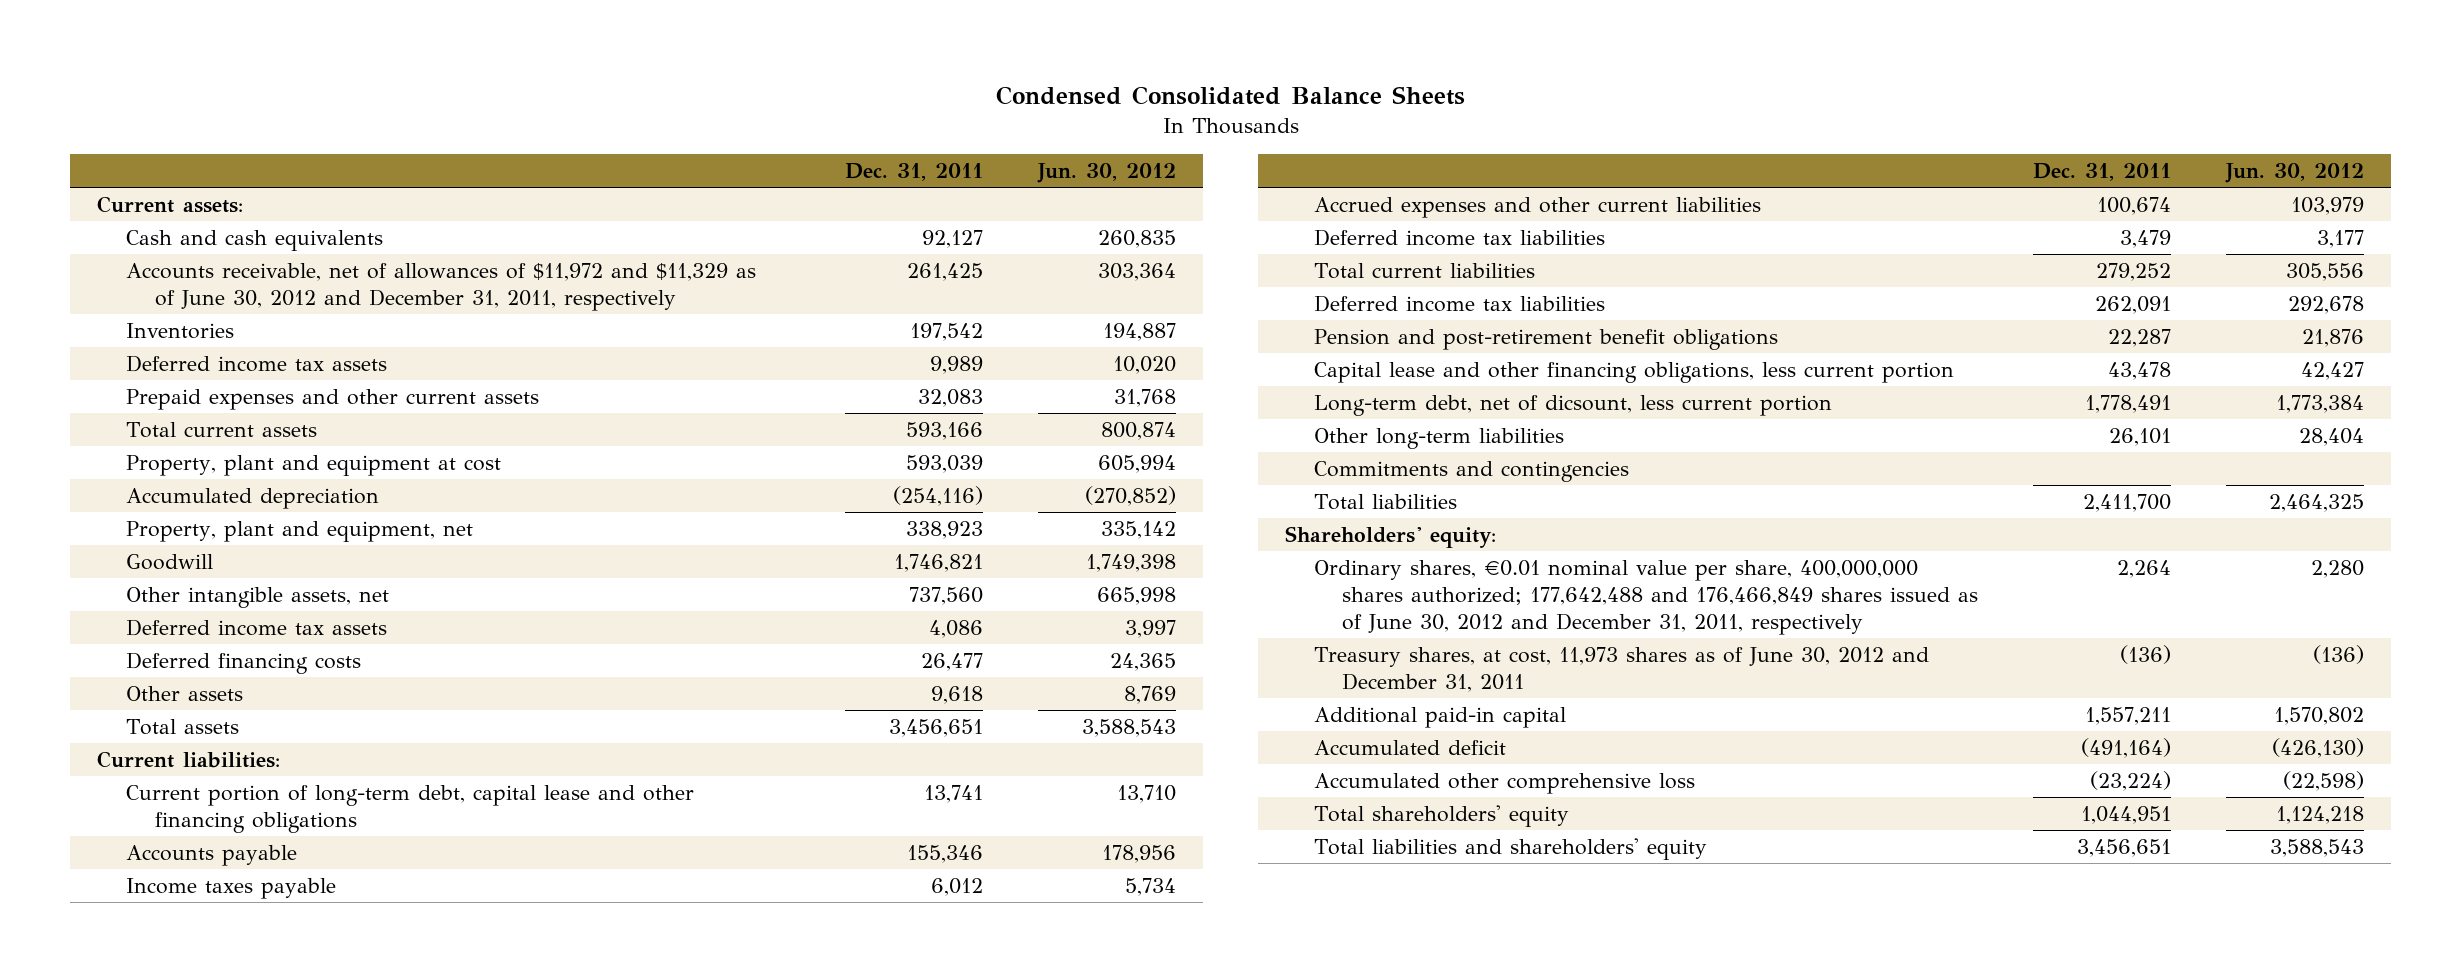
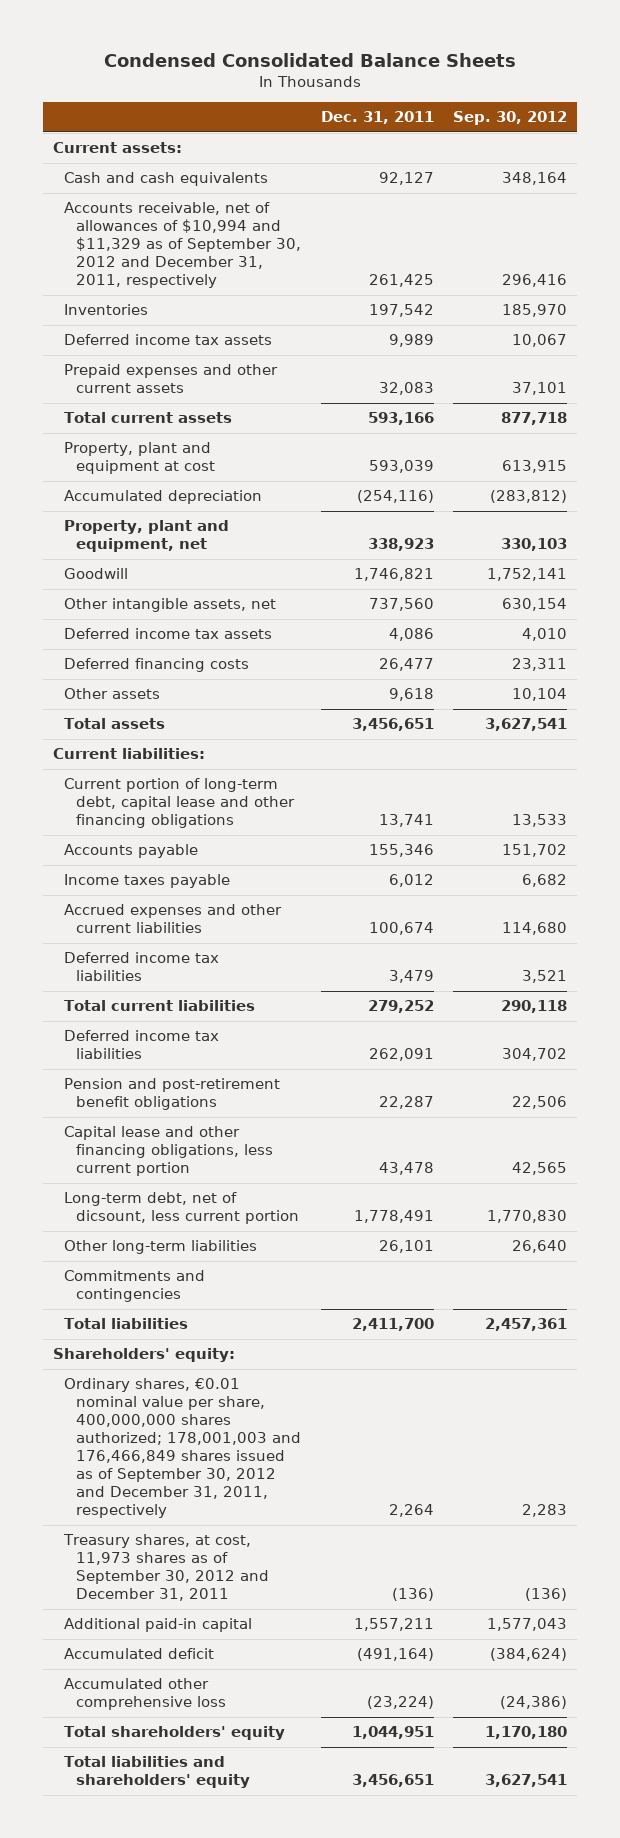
- | Dec. 31, 2011 | Jun. 30, 2012
+ | Dec. 31, 2011 | Sep. 30, 2012
- Accounts receivable, net of allowances of $11,972 and $11,329 as of June 30, 2012 and December 31, 2011, respectively | 261,425 | 303,364
+ Accounts receivable, net of allowances of $10,994 and $11,329 as of September 30, 2012 and December 31, 2011, respectively | 261,425 | 296,416
- Ordinary shares, €0.01 nominal value per share, 400,000,000 shares authorized; 177,642,488 and 176,466,849 shares issued as of June 30, 2012 and December 31, 2011, respectively | 2,264 | 2,280
- Treasury shares, at cost, 11,973 shares as of June 30, 2012 and December 31, 2011 | (136) | (136)
+ Ordinary shares, €0.01 nominal value per share, 400,000,000 shares authorized; 178,001,003 and 176,466,849 shares issued as of September 30, 2012 and December 31, 2011, respectively | 2,264 | 2,283
+ Treasury shares, at cost, 11,973 shares as of September 30, 2012 and December 31, 2011 | (136) | (136)

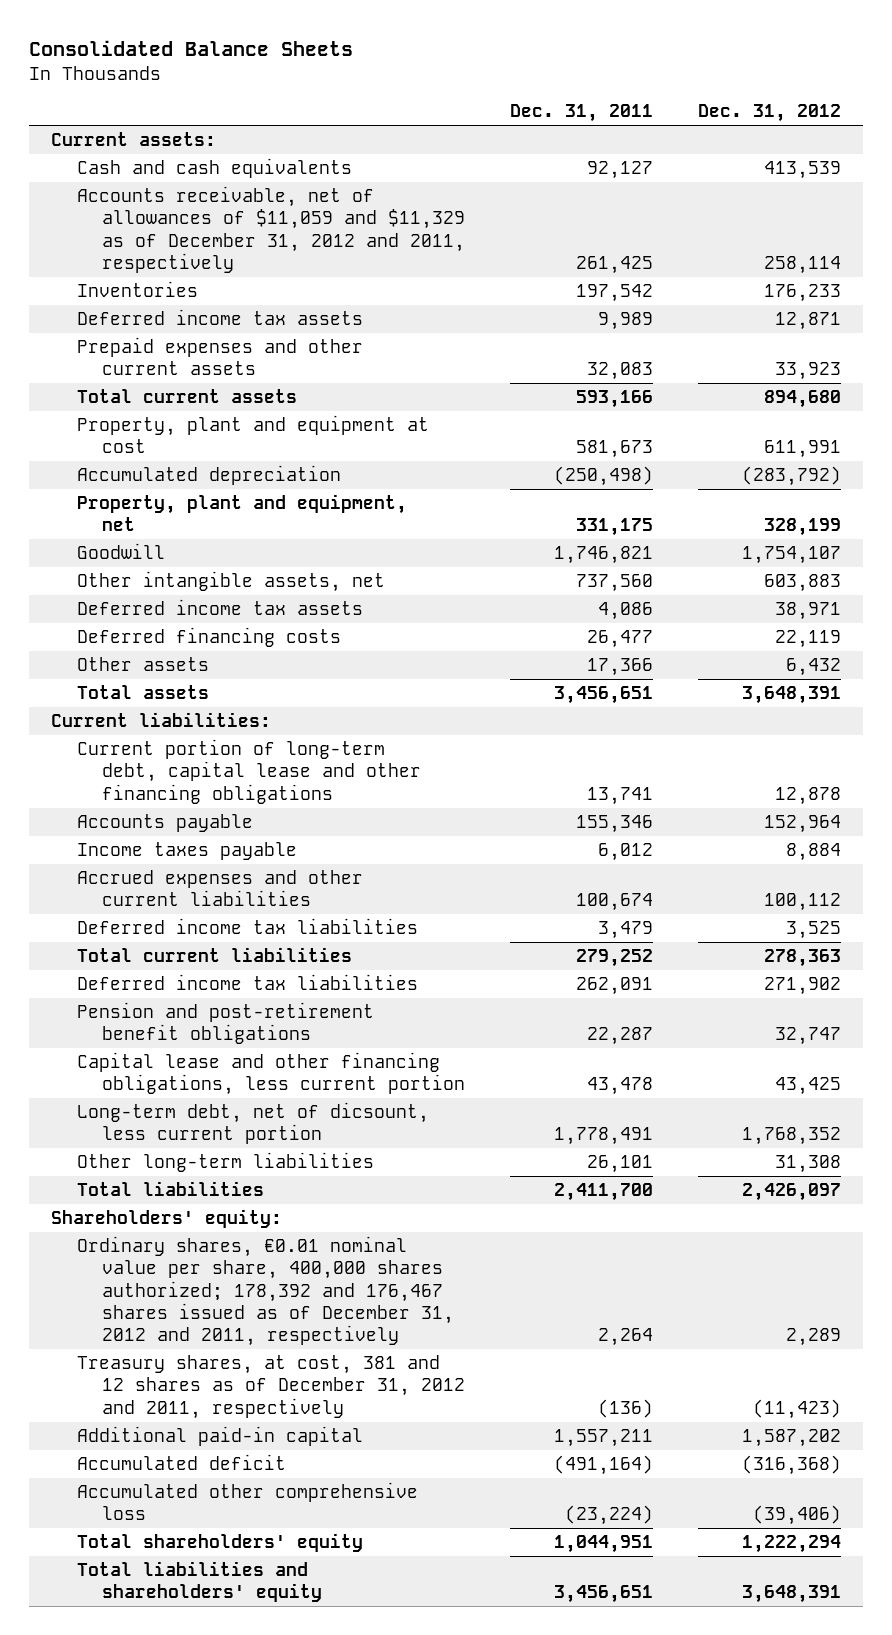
- Condensed Consolidated Balance Sheets
+ Consolidated Balance Sheets
- | Dec. 31, 2011 | Sep. 30, 2012
+ | Dec. 31, 2011 | Dec. 31, 2012
- Accounts receivable, net of allowances of $10,994 and $11,329 as of September 30, 2012 and December 31, 2011, respectively | 261,425 | 296,416
+ Accounts receivable, net of allowances of $11,059 and $11,329 as of December 31, 2012 and 2011, respectively | 261,425 | 258,114
- Property, plant and equipment at cost | 593,039 | 613,915
- Accumulated depreciation | (254,116) | (283,812)
- Property, plant and equipment, net | 338,923 | 330,103
+ Property, plant and equipment at cost | 581,673 | 611,991
+ Accumulated depreciation | (250,498) | (283,792)
+ Property, plant and equipment, net | 331,175 | 328,199
- Other assets | 9,618 | 10,104
+ Other assets | 17,366 | 6,432
- Commitments and contingencies
- Ordinary shares, €0.01 nominal value per share, 400,000,000 shares authorized; 178,001,003 and 176,466,849 shares issued as of September 30, 2012 and December 31, 2011, respectively | 2,264 | 2,283
- Treasury shares, at cost, 11,973 shares as of September 30, 2012 and December 31, 2011 | (136) | (136)
+ Ordinary shares, €0.01 nominal value per share, 400,000 shares authorized; 178,392 and 176,467 shares issued as of December 31, 2012 and 2011, respectively | 2,264 | 2,289
+ Treasury shares, at cost, 381 and 12 shares as of December 31, 2012 and 2011, respectively | (136) | (11,423)

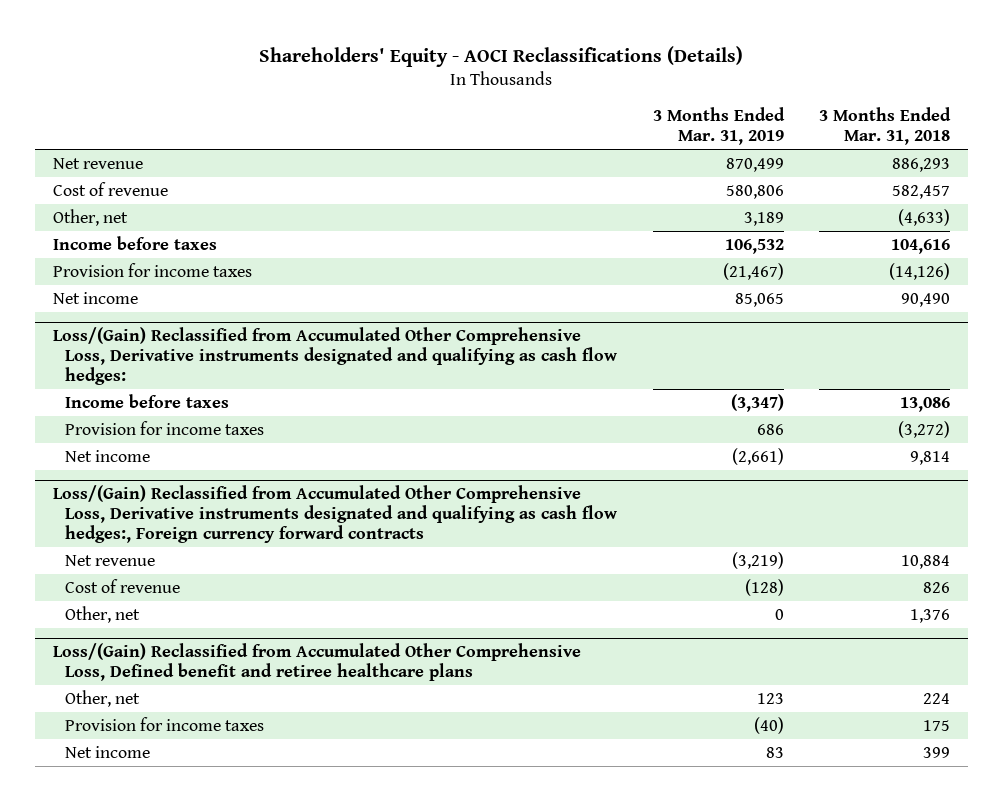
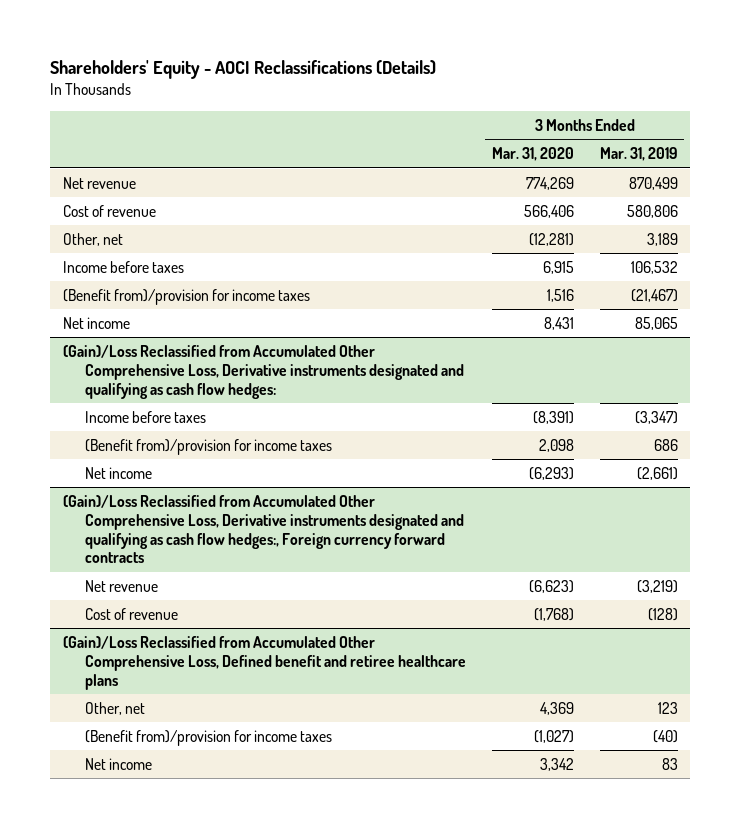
- | 3 Months Ended Mar. 31, 2019 | 3 Months Ended Mar. 31, 2018
+ | 3 Months Ended Mar. 31, 2020 | 3 Months Ended Mar. 31, 2019
- Provision for income taxes | (21,467) | (14,126)
+ (Benefit from)/provision for income taxes | 1,516 | (21,467)
- Loss/(Gain) Reclassified from Accumulated Other Comprehensive Loss, Derivative instruments designated and qualifying as cash flow hedges:
+ (Gain)/Loss Reclassified from Accumulated Other Comprehensive Loss, Derivative instruments designated and qualifying as cash flow hedges:
- Provision for income taxes | 686 | (3,272)
+ (Benefit from)/provision for income taxes | 2,098 | 686
- Loss/(Gain) Reclassified from Accumulated Other Comprehensive Loss, Derivative instruments designated and qualifying as cash flow hedges:, Foreign currency forward contracts
+ (Gain)/Loss Reclassified from Accumulated Other Comprehensive Loss, Derivative instruments designated and qualifying as cash flow hedges:, Foreign currency forward contracts
- Other, net | 0 | 1,376
- Loss/(Gain) Reclassified from Accumulated Other Comprehensive Loss, Defined benefit and retiree healthcare plans
+ (Gain)/Loss Reclassified from Accumulated Other Comprehensive Loss, Defined benefit and retiree healthcare plans
- Provision for income taxes | (40) | 175
+ (Benefit from)/provision for income taxes | (1,027) | (40)

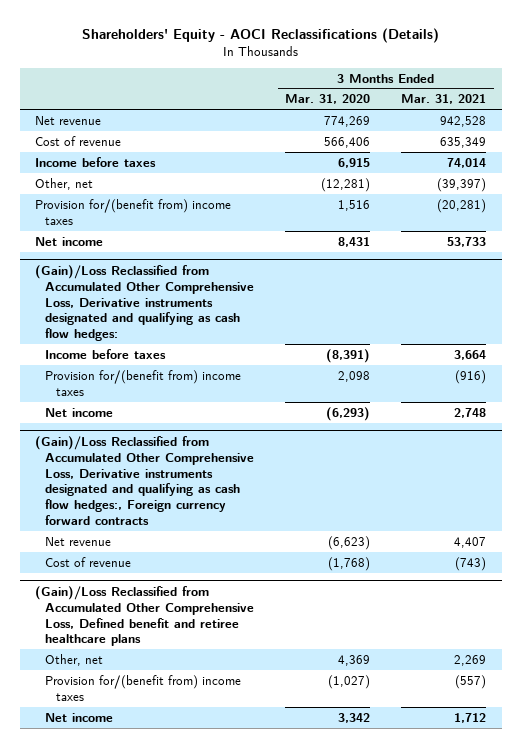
- | 3 Months Ended Mar. 31, 2020 | 3 Months Ended Mar. 31, 2019
+ | 3 Months Ended Mar. 31, 2020 | 3 Months Ended Mar. 31, 2021
- (Benefit from)/provision for income taxes | 1,516 | (21,467)
moved down: Other, net | (12,281) | (39,397)
+ Provision for/(benefit from) income taxes | 1,516 | (20,281)
@ (Gain)/Loss Reclassified from Accumulated Other Comprehensive Loss, Derivative instruments designated and qualifying as cash flow hedges:
- (Benefit from)/provision for income taxes | 2,098 | 686
+ Provision for/(benefit from) income taxes | 2,098 | (916)
@ (Gain)/Loss Reclassified from Accumulated Other Comprehensive Loss, Defined benefit and retiree healthcare plans
- (Benefit from)/provision for income taxes | (1,027) | (40)
+ Provision for/(benefit from) income taxes | (1,027) | (557)

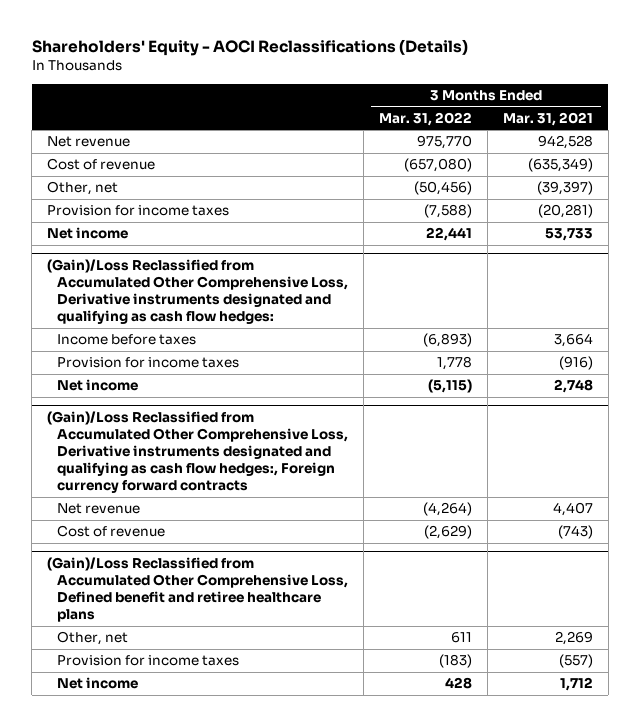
- | 3 Months Ended Mar. 31, 2020 | 3 Months Ended Mar. 31, 2021
+ | 3 Months Ended Mar. 31, 2022 | 3 Months Ended Mar. 31, 2021
- Cost of revenue | 566,406 | 635,349
- Income before taxes | 6,915 | 74,014
+ Cost of revenue | (657,080) | (635,349)
- Provision for/(benefit from) income taxes | 1,516 | (20,281)
+ Provision for income taxes | (7,588) | (20,281)
@ (Gain)/Loss Reclassified from Accumulated Other Comprehensive Loss, Derivative instruments designated and qualifying as cash flow hedges:
- Provision for/(benefit from) income taxes | 2,098 | (916)
+ Provision for income taxes | 1,778 | (916)
@ (Gain)/Loss Reclassified from Accumulated Other Comprehensive Loss, Defined benefit and retiree healthcare plans
- Provision for/(benefit from) income taxes | (1,027) | (557)
+ Provision for income taxes | (183) | (557)

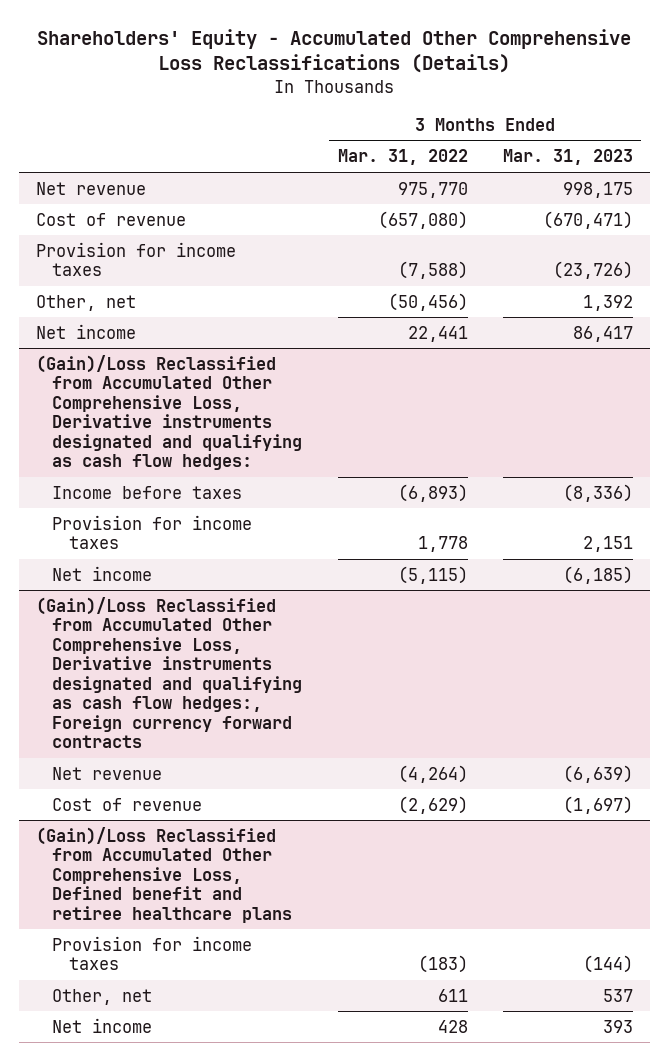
- Shareholders' Equity - AOCI Reclassifications (Details)
+ Shareholders' Equity - Accumulated Other Comprehensive Loss Reclassifications (Details)
- | 3 Months Ended Mar. 31, 2022 | 3 Months Ended Mar. 31, 2021
+ | 3 Months Ended Mar. 31, 2022 | 3 Months Ended Mar. 31, 2023
moved down: Other, net | (50,456) | 1,392
@ (Gain)/Loss Reclassified from Accumulated Other Comprehensive Loss, Defined benefit and retiree healthcare plans
moved down: Other, net | 611 | 537

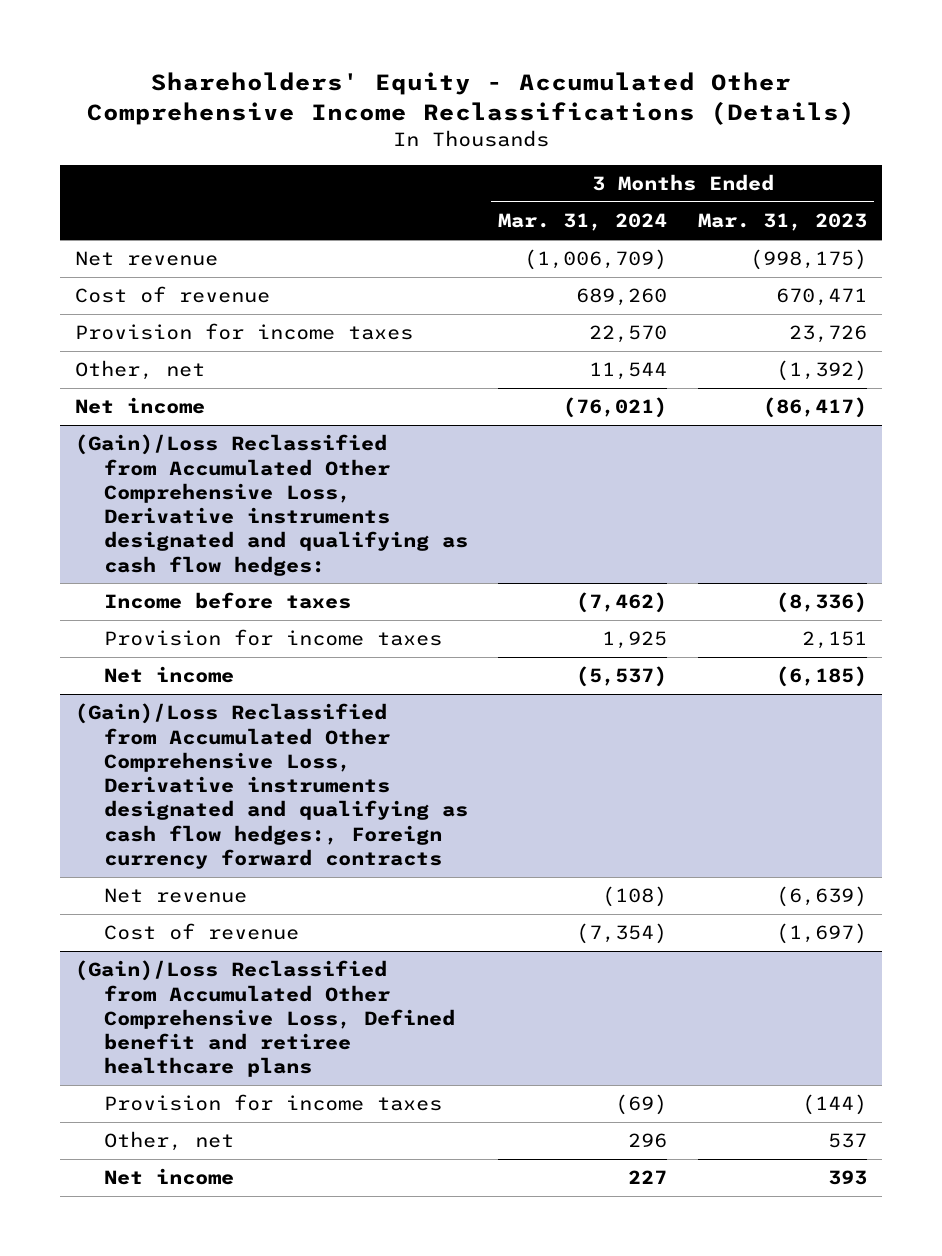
- Shareholders' Equity - Accumulated Other Comprehensive Loss Reclassifications (Details)
+ Shareholders' Equity - Accumulated Other Comprehensive Income Reclassifications (Details)
- | 3 Months Ended Mar. 31, 2022 | 3 Months Ended Mar. 31, 2023
+ | 3 Months Ended Mar. 31, 2024 | 3 Months Ended Mar. 31, 2023
- Net revenue | 975,770 | 998,175
- Cost of revenue | (657,080) | (670,471)
- Provision for income taxes | (7,588) | (23,726)
- Other, net | (50,456) | 1,392
- Net income | 22,441 | 86,417
+ Net revenue | (1,006,709) | (998,175)
+ Cost of revenue | 689,260 | 670,471
+ Provision for income taxes | 22,570 | 23,726
+ Other, net | 11,544 | (1,392)
+ Net income | (76,021) | (86,417)

